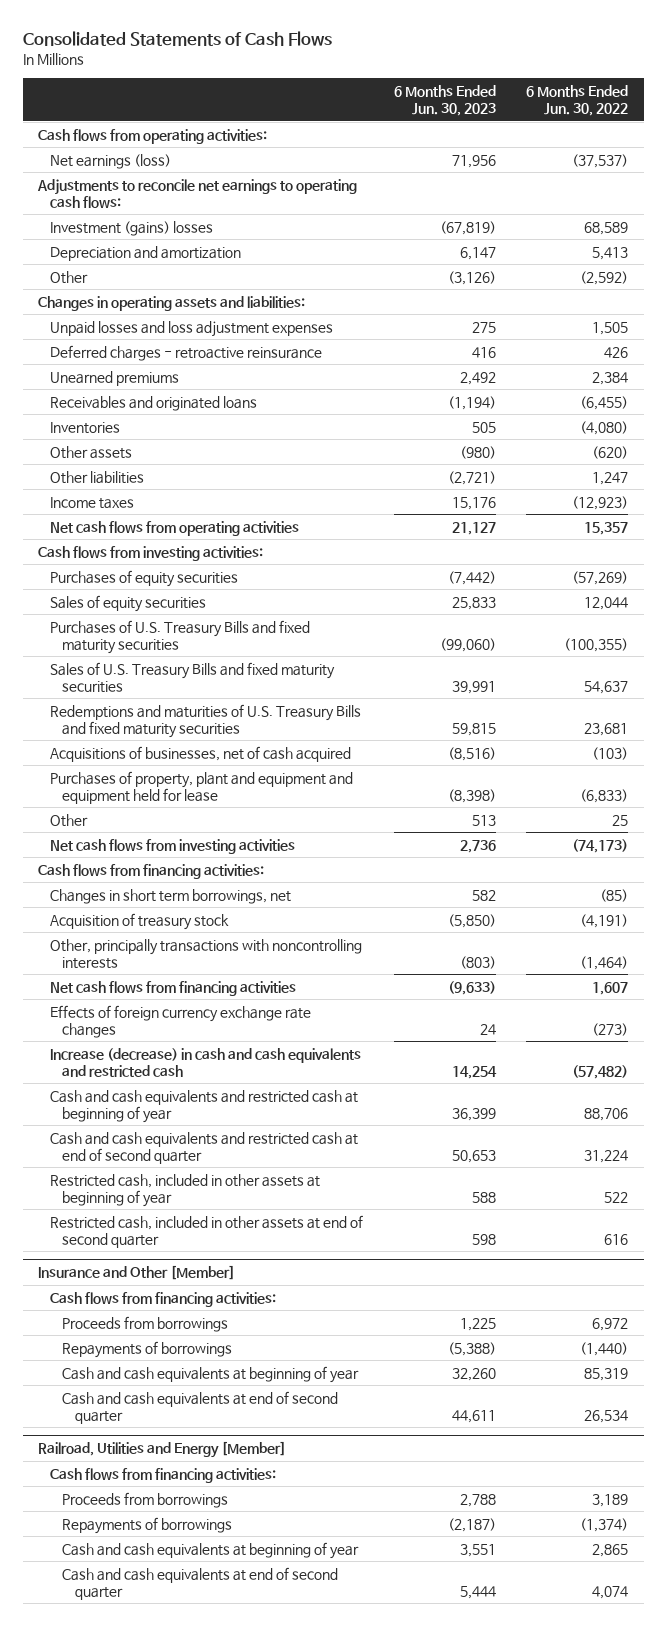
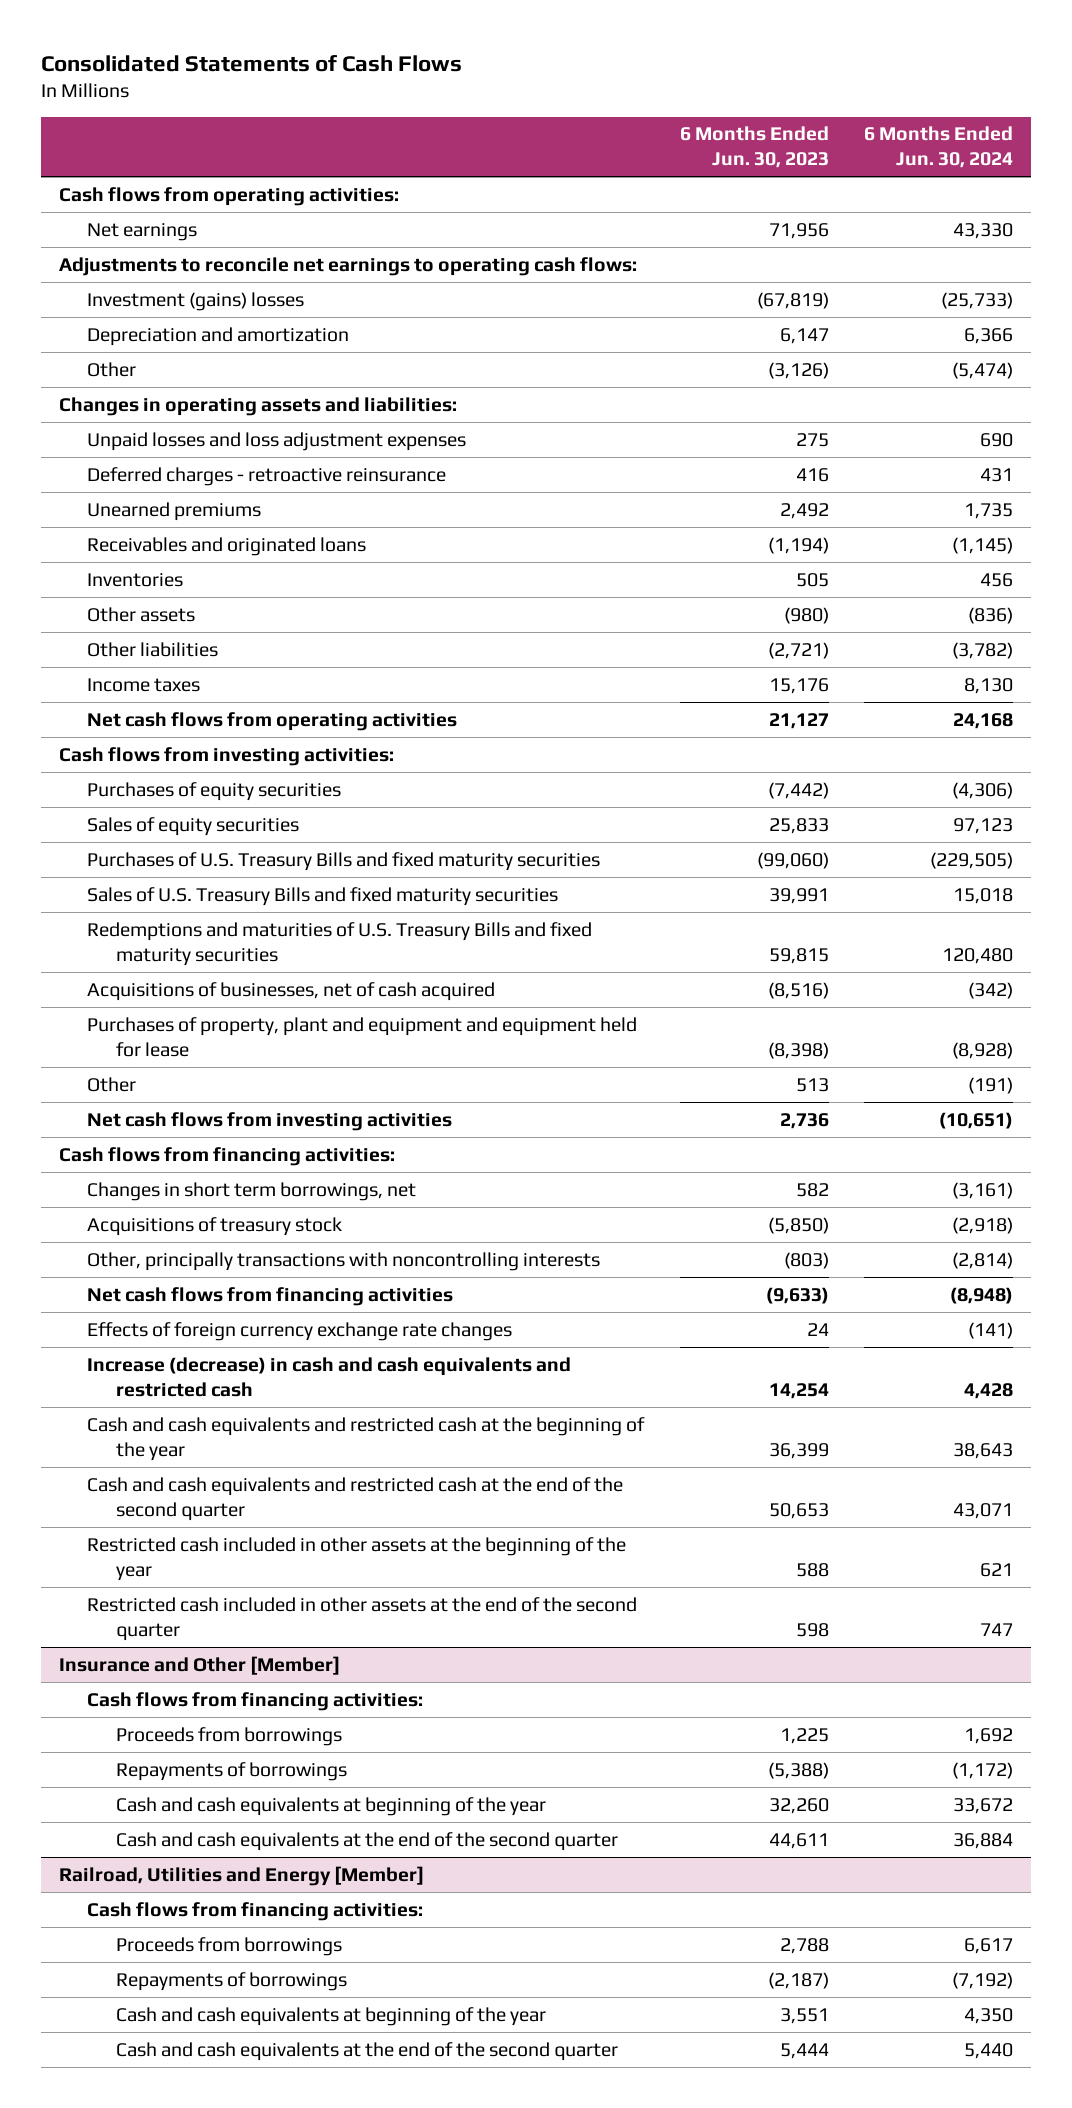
- | 6 Months Ended Jun. 30, 2023 | 6 Months Ended Jun. 30, 2022
+ | 6 Months Ended Jun. 30, 2023 | 6 Months Ended Jun. 30, 2024
- Net earnings (loss) | 71,956 | (37,537)
+ Net earnings | 71,956 | 43,330
- Acquisition of treasury stock | (5,850) | (4,191)
+ Acquisitions of treasury stock | (5,850) | (2,918)
- Cash and cash equivalents and restricted cash at beginning of year | 36,399 | 88,706
- Cash and cash equivalents and restricted cash at end of second quarter | 50,653 | 31,224
- Restricted cash, included in other assets at beginning of year | 588 | 522
- Restricted cash, included in other assets at end of second quarter | 598 | 616
+ Cash and cash equivalents and restricted cash at the beginning of the year | 36,399 | 38,643
+ Cash and cash equivalents and restricted cash at the end of the second quarter | 50,653 | 43,071
+ Restricted cash included in other assets at the beginning of the year | 588 | 621
+ Restricted cash included in other assets at the end of the second quarter | 598 | 747
@ Insurance and Other [Member]
- Cash and cash equivalents at beginning of year | 32,260 | 85,319
- Cash and cash equivalents at end of second quarter | 44,611 | 26,534
+ Cash and cash equivalents at beginning of the year | 32,260 | 33,672
+ Cash and cash equivalents at the end of the second quarter | 44,611 | 36,884
@ Railroad, Utilities and Energy [Member]
- Cash and cash equivalents at beginning of year | 3,551 | 2,865
- Cash and cash equivalents at end of second quarter | 5,444 | 4,074
+ Cash and cash equivalents at beginning of the year | 3,551 | 4,350
+ Cash and cash equivalents at the end of the second quarter | 5,444 | 5,440

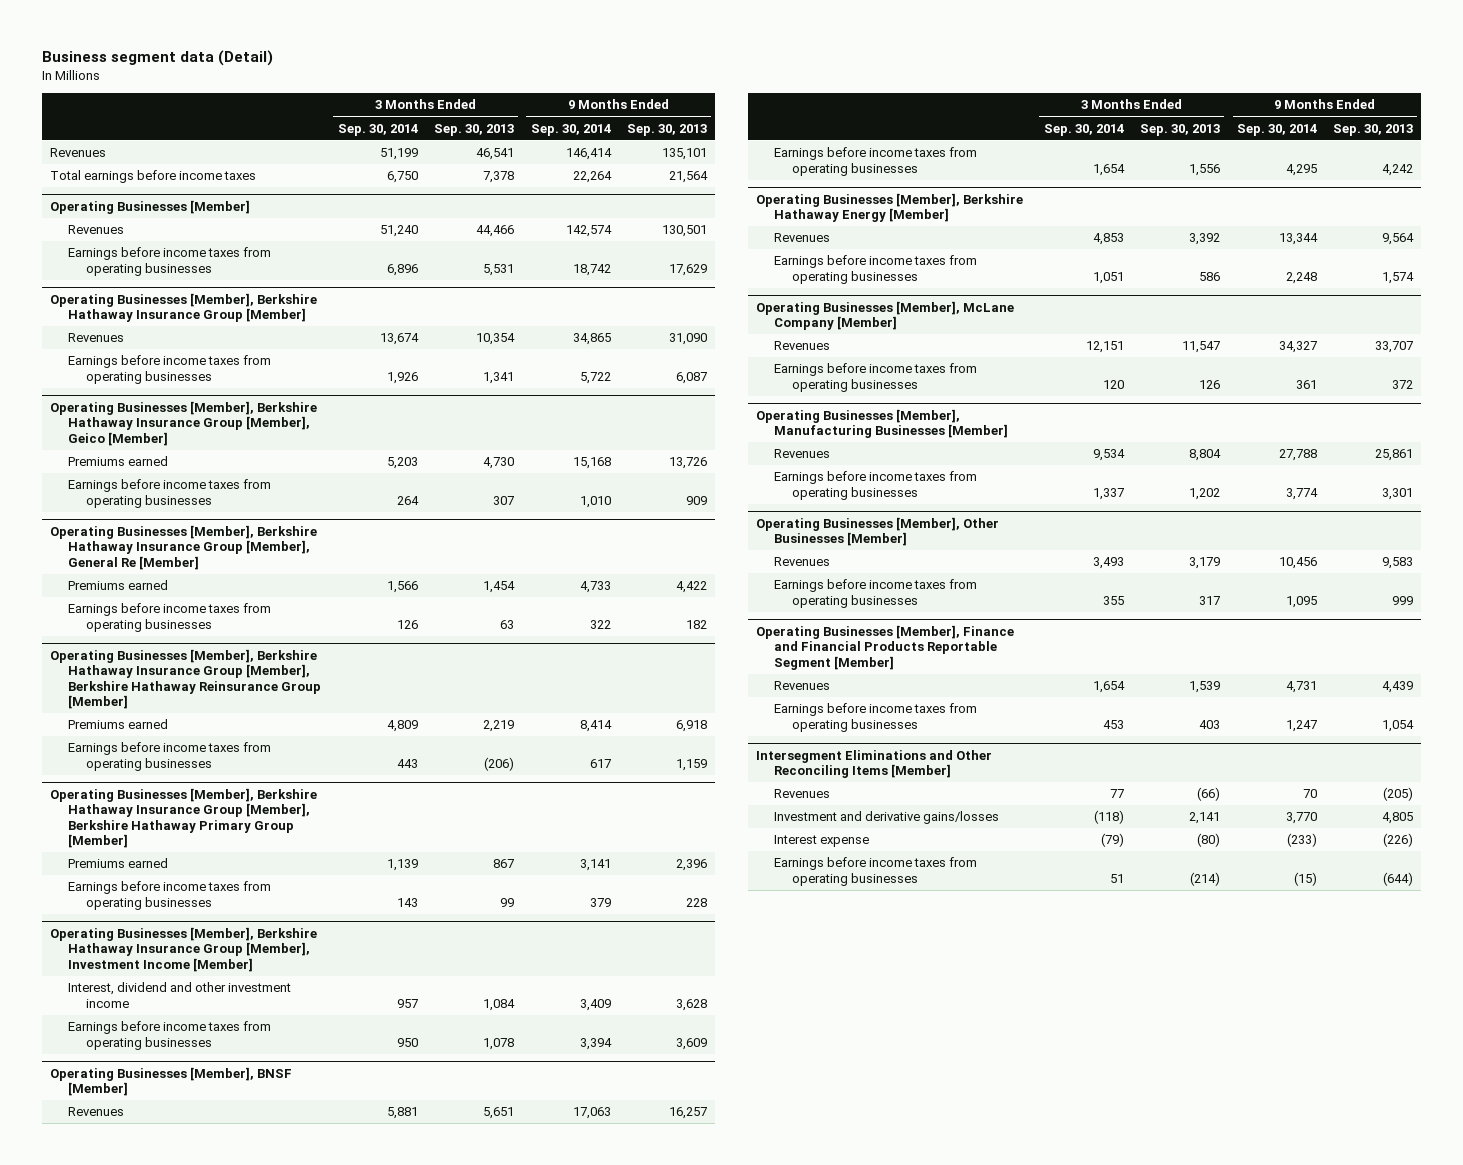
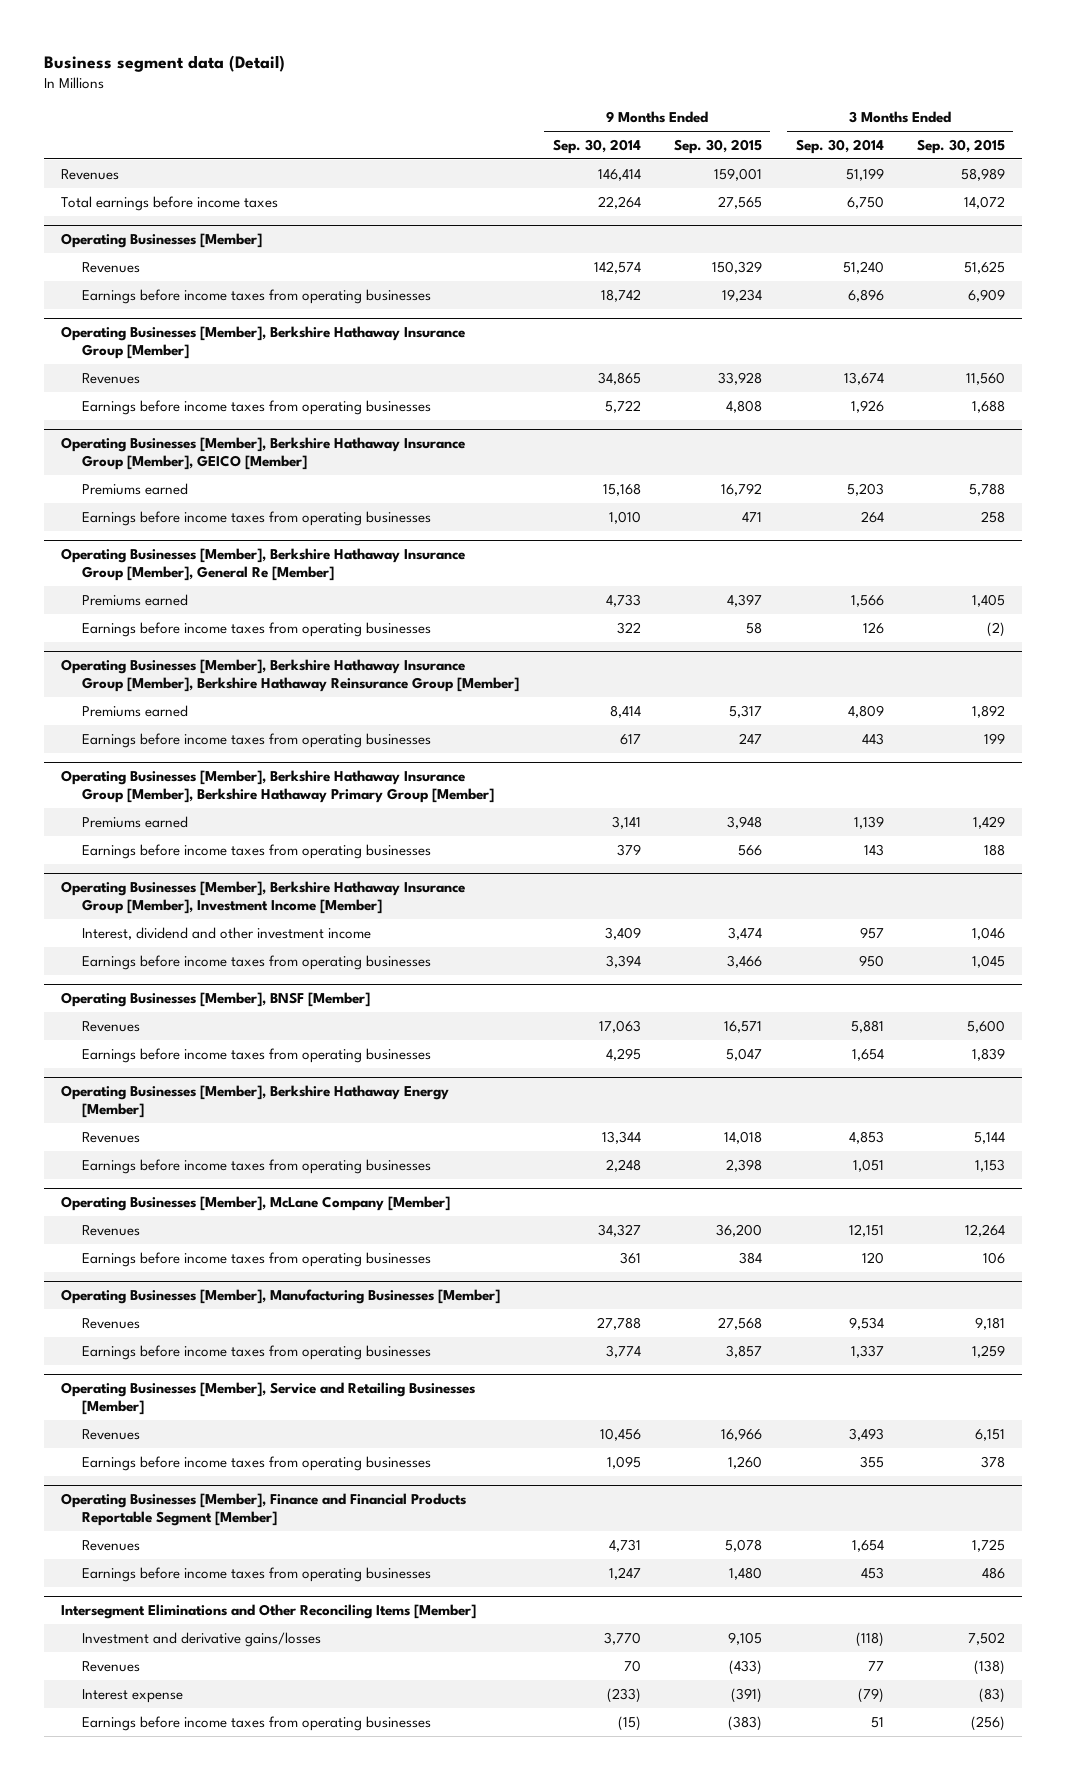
- | 3 Months Ended Sep. 30, 2014 | 3 Months Ended Sep. 30, 2013 | 9 Months Ended Sep. 30, 2014 | 9 Months Ended Sep. 30, 2013
+ | 9 Months Ended Sep. 30, 2014 | 9 Months Ended Sep. 30, 2015 | 3 Months Ended Sep. 30, 2014 | 3 Months Ended Sep. 30, 2015
- Operating Businesses [Member], Berkshire Hathaway Insurance Group [Member], Geico [Member]
+ Operating Businesses [Member], Berkshire Hathaway Insurance Group [Member], GEICO [Member]
- Operating Businesses [Member], Other Businesses [Member]
+ Operating Businesses [Member], Service and Retailing Businesses [Member]
@ Intersegment Eliminations and Other Reconciling Items [Member]
moved down: Revenues | 70 | (433) | 77 | (138)

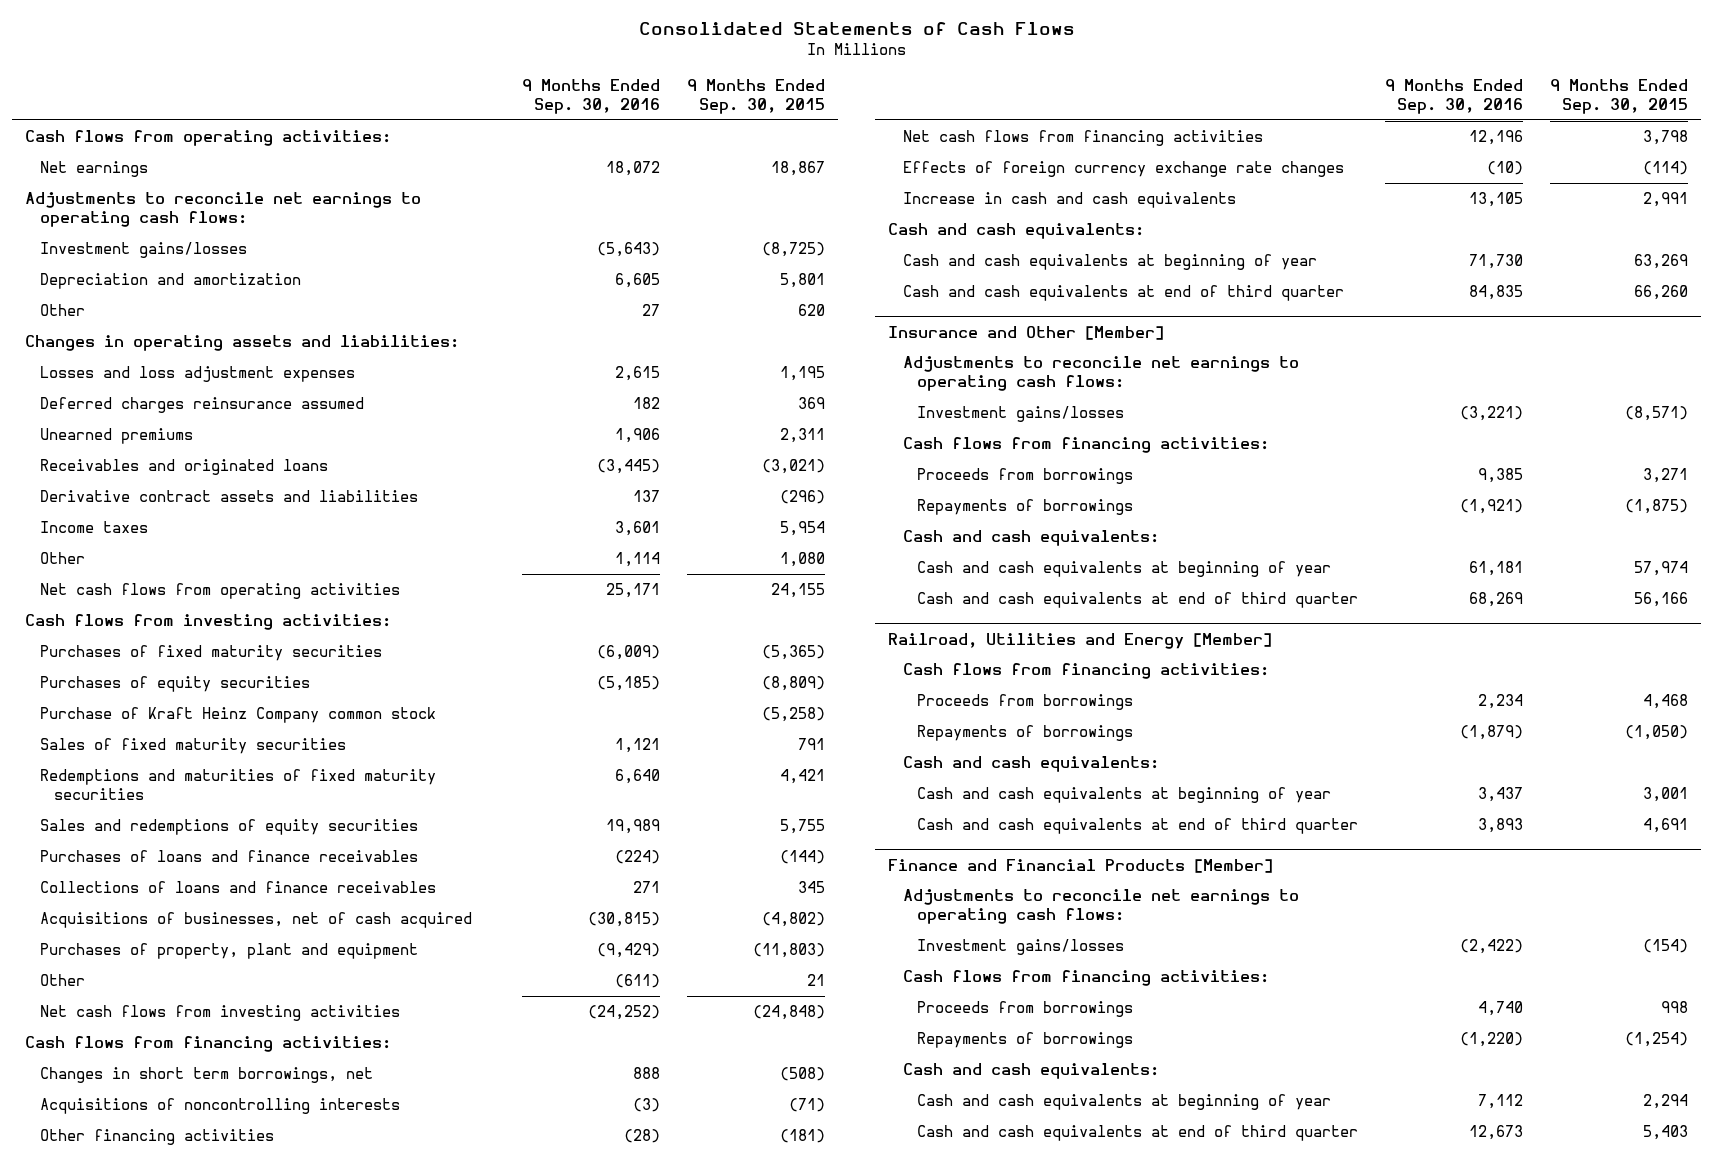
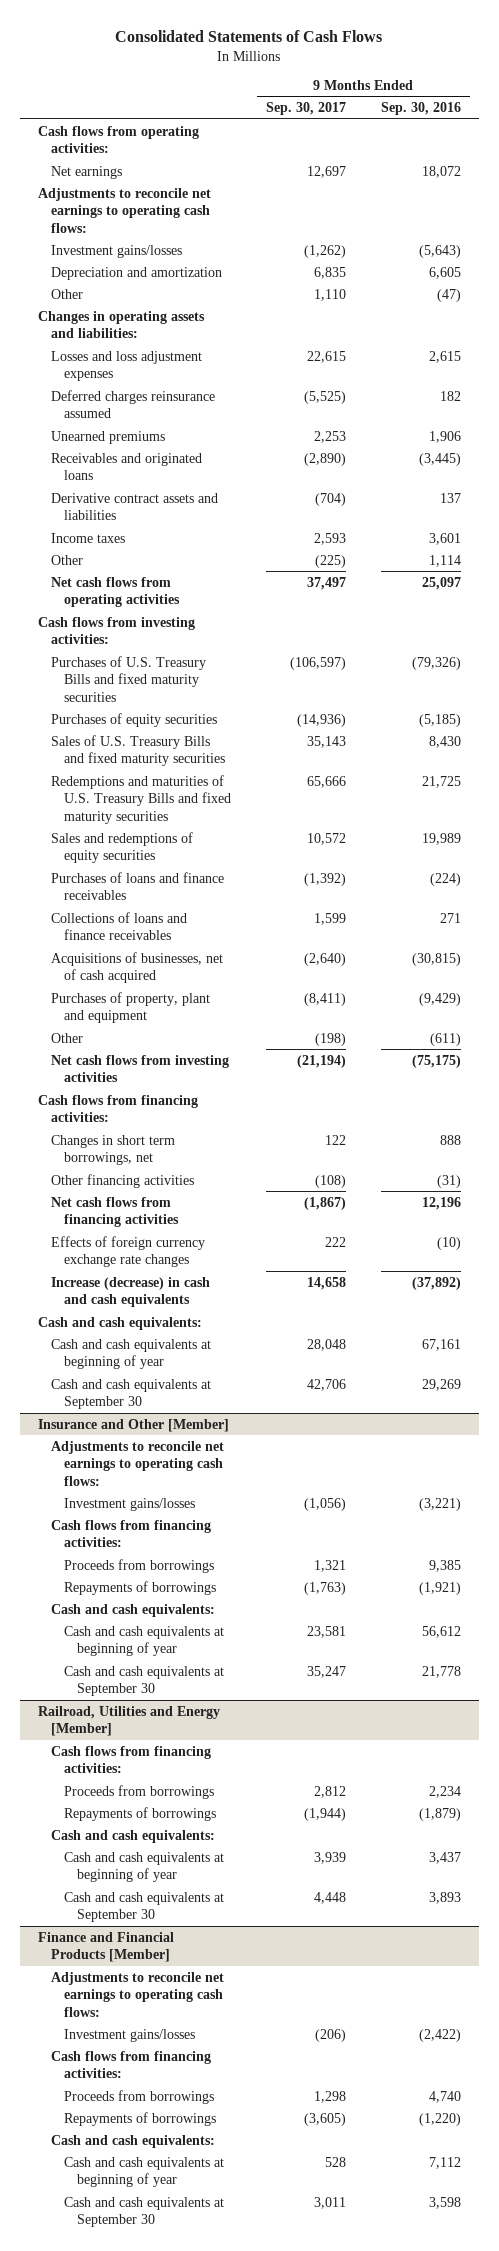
- | 9 Months Ended Sep. 30, 2016 | 9 Months Ended Sep. 30, 2015
+ | 9 Months Ended Sep. 30, 2017 | 9 Months Ended Sep. 30, 2016
- Other | 27 | 620
+ Other | 1,110 | (47)
- Net cash flows from operating activities | 25,171 | 24,155
+ Net cash flows from operating activities | 37,497 | 25,097
- Purchases of fixed maturity securities | (6,009) | (5,365)
+ Purchases of U.S. Treasury Bills and fixed maturity securities | (106,597) | (79,326)
- Purchase of Kraft Heinz Company common stock | | (5,258)
- Sales of fixed maturity securities | 1,121 | 791
- Redemptions and maturities of fixed maturity securities | 6,640 | 4,421
+ Sales of U.S. Treasury Bills and fixed maturity securities | 35,143 | 8,430
+ Redemptions and maturities of U.S. Treasury Bills and fixed maturity securities | 65,666 | 21,725
- Net cash flows from investing activities | (24,252) | (24,848)
+ Net cash flows from investing activities | (21,194) | (75,175)
- Acquisitions of noncontrolling interests | (3) | (71)
- Other financing activities | (28) | (181)
+ Other financing activities | (108) | (31)
- Increase in cash and cash equivalents | 13,105 | 2,991
+ Increase (decrease) in cash and cash equivalents | 14,658 | (37,892)
- Cash and cash equivalents at beginning of year | 71,730 | 63,269
- Cash and cash equivalents at end of third quarter | 84,835 | 66,260
+ Cash and cash equivalents at beginning of year | 28,048 | 67,161
+ Cash and cash equivalents at September 30 | 42,706 | 29,269
@ Insurance and Other [Member]
- Cash and cash equivalents at beginning of year | 61,181 | 57,974
- Cash and cash equivalents at end of third quarter | 68,269 | 56,166
+ Cash and cash equivalents at beginning of year | 23,581 | 56,612
+ Cash and cash equivalents at September 30 | 35,247 | 21,778
@ Railroad, Utilities and Energy [Member]
- Cash and cash equivalents at end of third quarter | 3,893 | 4,691
+ Cash and cash equivalents at September 30 | 4,448 | 3,893
@ Finance and Financial Products [Member]
- Cash and cash equivalents at end of third quarter | 12,673 | 5,403
+ Cash and cash equivalents at September 30 | 3,011 | 3,598

